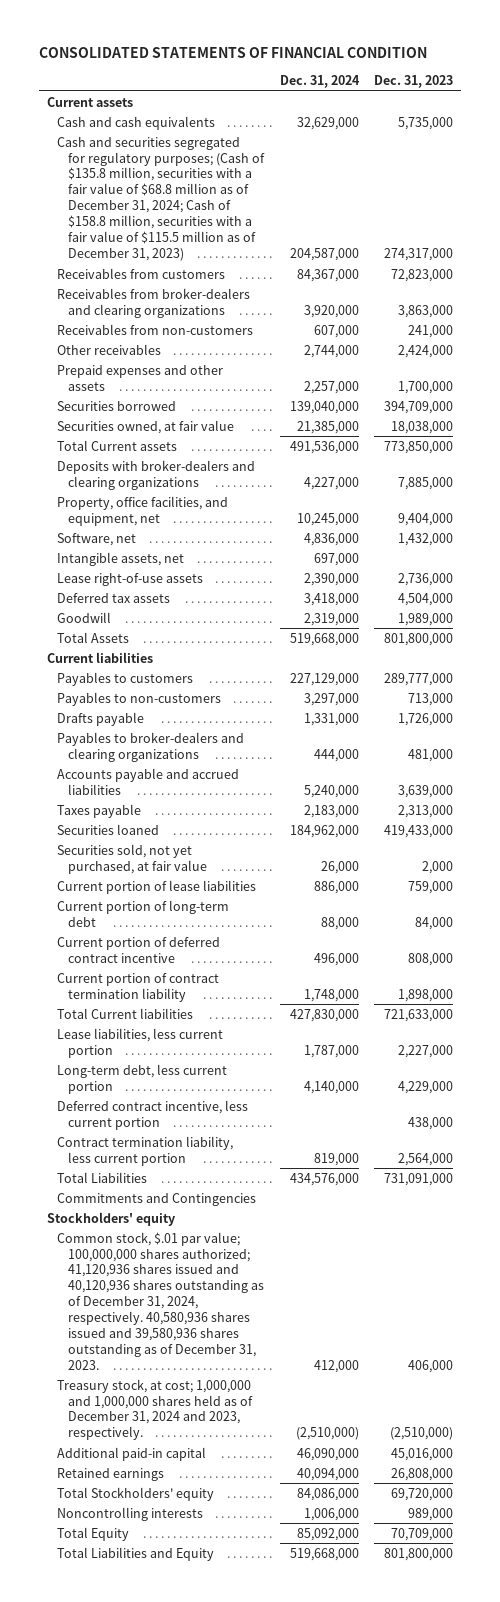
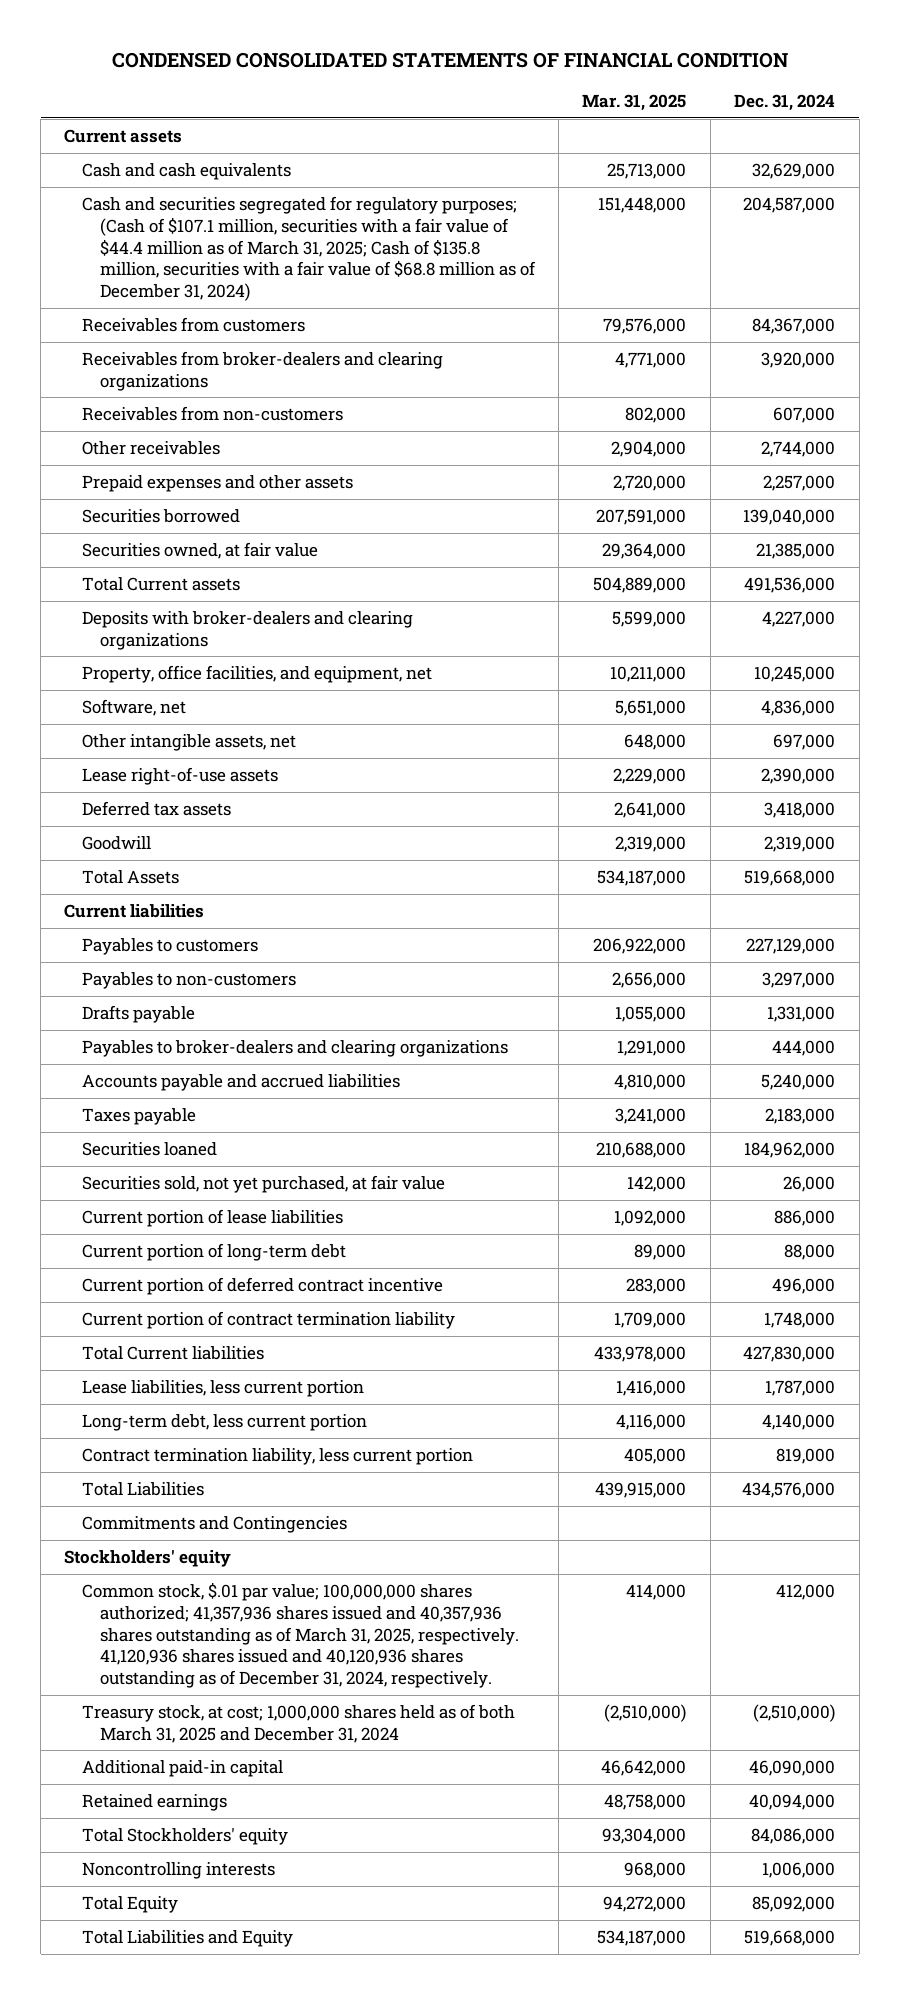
- CONSOLIDATED STATEMENTS OF FINANCIAL CONDITION
+ CONDENSED CONSOLIDATED STATEMENTS OF FINANCIAL CONDITION
- | Dec. 31, 2024 | Dec. 31, 2023
+ | Mar. 31, 2025 | Dec. 31, 2024
- Cash and securities segregated for regulatory purposes; (Cash of $135.8 million, securities with a fair value of $68.8 million as of December 31, 2024; Cash of $158.8 million, securities with a fair value of $115.5 million as of December 31, 2023) | 204,587,000 | 274,317,000
+ Cash and securities segregated for regulatory purposes; (Cash of $107.1 million, securities with a fair value of $44.4 million as of March 31, 2025; Cash of $135.8 million, securities with a fair value of $68.8 million as of December 31, 2024) | 151,448,000 | 204,587,000
- Intangible assets, net | 697,000 |
+ Other intangible assets, net | 648,000 | 697,000
- Deferred contract incentive, less current portion | | 438,000
- Common stock, $.01 par value; 100,000,000 shares authorized; 41,120,936 shares issued and 40,120,936 shares outstanding as of December 31, 2024, respectively. 40,580,936 shares issued and 39,580,936 shares outstanding as of December 31, 2023. | 412,000 | 406,000
- Treasury stock, at cost; 1,000,000 and 1,000,000 shares held as of December 31, 2024 and 2023, respectively. | (2,510,000) | (2,510,000)
+ Common stock, $.01 par value; 100,000,000 shares authorized; 41,357,936 shares issued and 40,357,936 shares outstanding as of March 31, 2025, respectively. 41,120,936 shares issued and 40,120,936 shares outstanding as of December 31, 2024, respectively. | 414,000 | 412,000
+ Treasury stock, at cost; 1,000,000 shares held as of both March 31, 2025 and December 31, 2024 | (2,510,000) | (2,510,000)

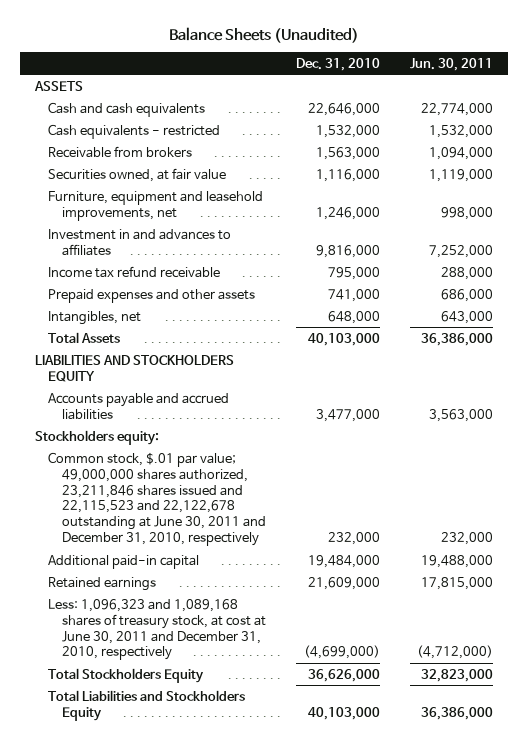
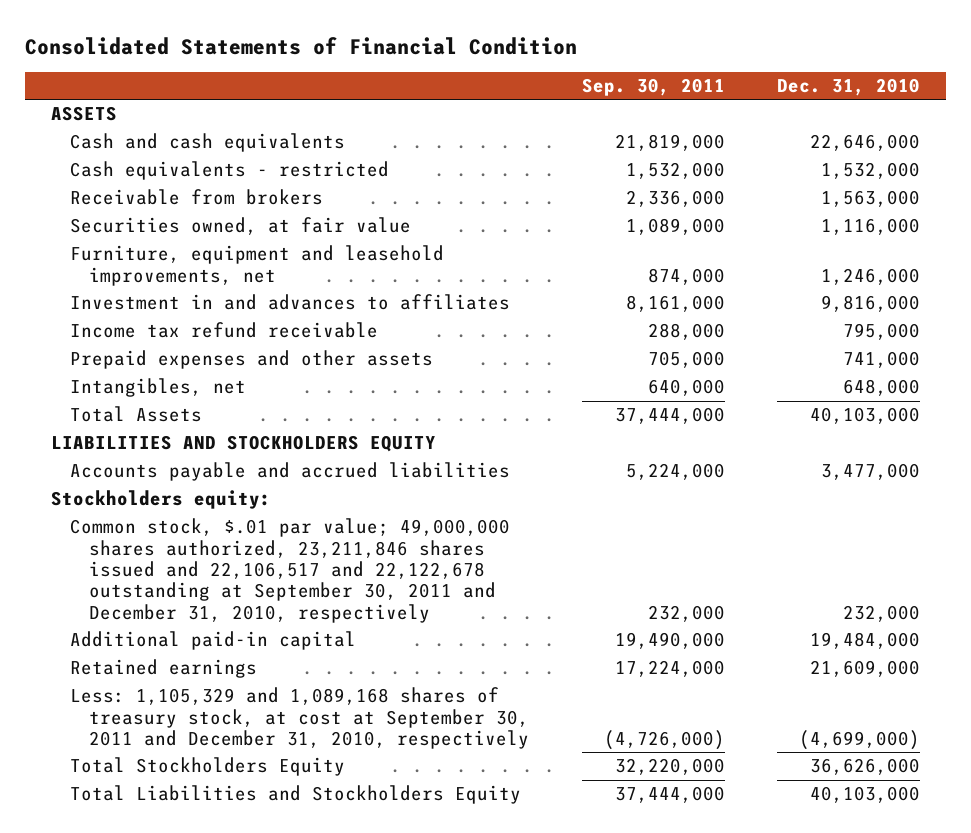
- Balance Sheets (Unaudited)
+ Consolidated Statements of Financial Condition
- | Dec. 31, 2010 | Jun. 30, 2011
+ | Sep. 30, 2011 | Dec. 31, 2010
- Common stock, $.01 par value; 49,000,000 shares authorized, 23,211,846 shares issued and 22,115,523 and 22,122,678 outstanding at June 30, 2011 and December 31, 2010, respectively | 232,000 | 232,000
+ Common stock, $.01 par value; 49,000,000 shares authorized, 23,211,846 shares issued and 22,106,517 and 22,122,678 outstanding at September 30, 2011 and December 31, 2010, respectively | 232,000 | 232,000
- Less: 1,096,323 and 1,089,168 shares of treasury stock, at cost at June 30, 2011 and December 31, 2010, respectively | (4,699,000) | (4,712,000)
+ Less: 1,105,329 and 1,089,168 shares of treasury stock, at cost at September 30, 2011 and December 31, 2010, respectively | (4,726,000) | (4,699,000)

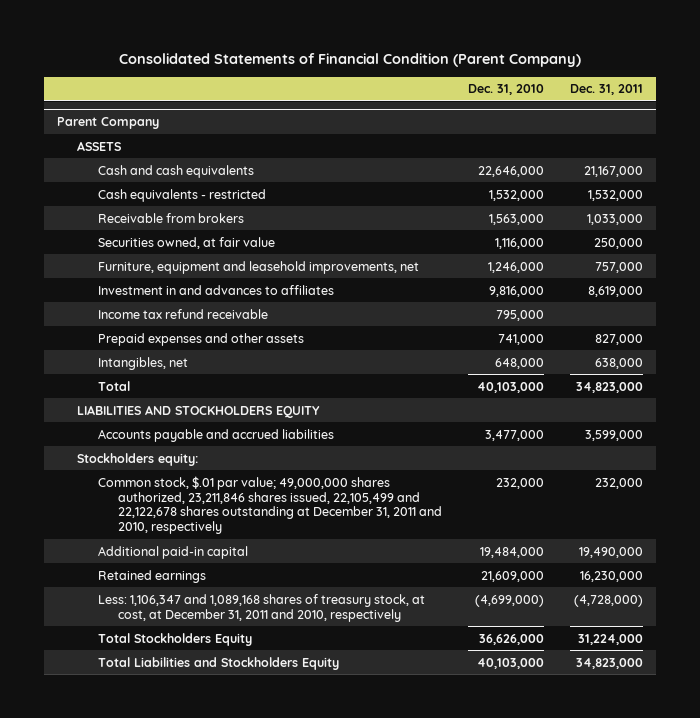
- Consolidated Statements of Financial Condition
+ Consolidated Statements of Financial Condition (Parent Company)
- | Sep. 30, 2011 | Dec. 31, 2010
+ | Dec. 31, 2010 | Dec. 31, 2011
+ Parent Company
- Total Assets | 37,444,000 | 40,103,000
+ Total | 40,103,000 | 34,823,000
- Common stock, $.01 par value; 49,000,000 shares authorized, 23,211,846 shares issued and 22,106,517 and 22,122,678 outstanding at September 30, 2011 and December 31, 2010, respectively | 232,000 | 232,000
+ Common stock, $.01 par value; 49,000,000 shares authorized, 23,211,846 shares issued, 22,105,499 and 22,122,678 shares outstanding at December 31, 2011 and 2010, respectively | 232,000 | 232,000
- Less: 1,105,329 and 1,089,168 shares of treasury stock, at cost at September 30, 2011 and December 31, 2010, respectively | (4,726,000) | (4,699,000)
+ Less: 1,106,347 and 1,089,168 shares of treasury stock, at cost, at December 31, 2011 and 2010, respectively | (4,699,000) | (4,728,000)

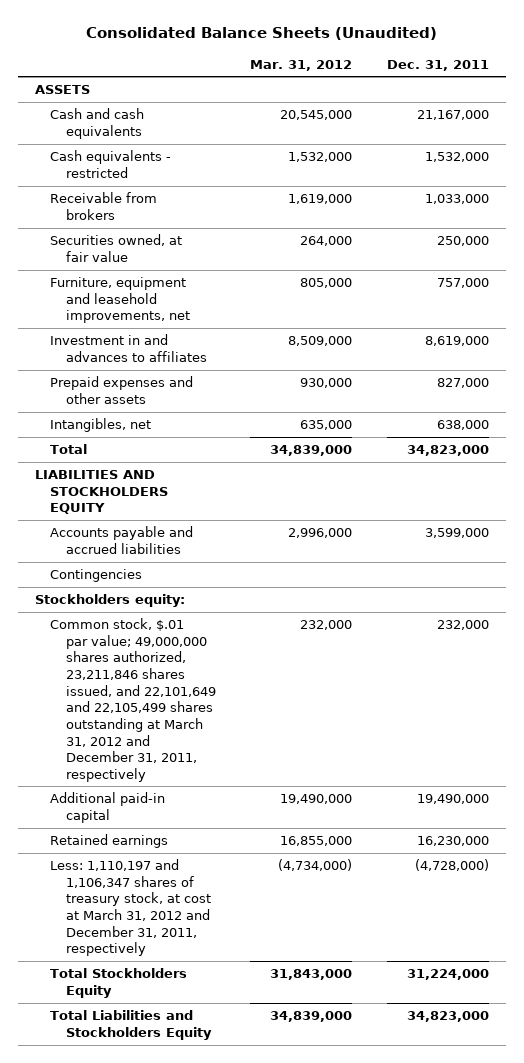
- Consolidated Statements of Financial Condition (Parent Company)
+ Consolidated Balance Sheets (Unaudited)
- | Dec. 31, 2010 | Dec. 31, 2011
+ | Mar. 31, 2012 | Dec. 31, 2011
- Parent Company
- Income tax refund receivable | 795,000 |
+ Contingencies
- Common stock, $.01 par value; 49,000,000 shares authorized, 23,211,846 shares issued, 22,105,499 and 22,122,678 shares outstanding at December 31, 2011 and 2010, respectively | 232,000 | 232,000
+ Common stock, $.01 par value; 49,000,000 shares authorized, 23,211,846 shares issued, and 22,101,649 and 22,105,499 shares outstanding at March 31, 2012 and December 31, 2011, respectively | 232,000 | 232,000
- Less: 1,106,347 and 1,089,168 shares of treasury stock, at cost, at December 31, 2011 and 2010, respectively | (4,699,000) | (4,728,000)
+ Less: 1,110,197 and 1,106,347 shares of treasury stock, at cost at March 31, 2012 and December 31, 2011, respectively | (4,734,000) | (4,728,000)

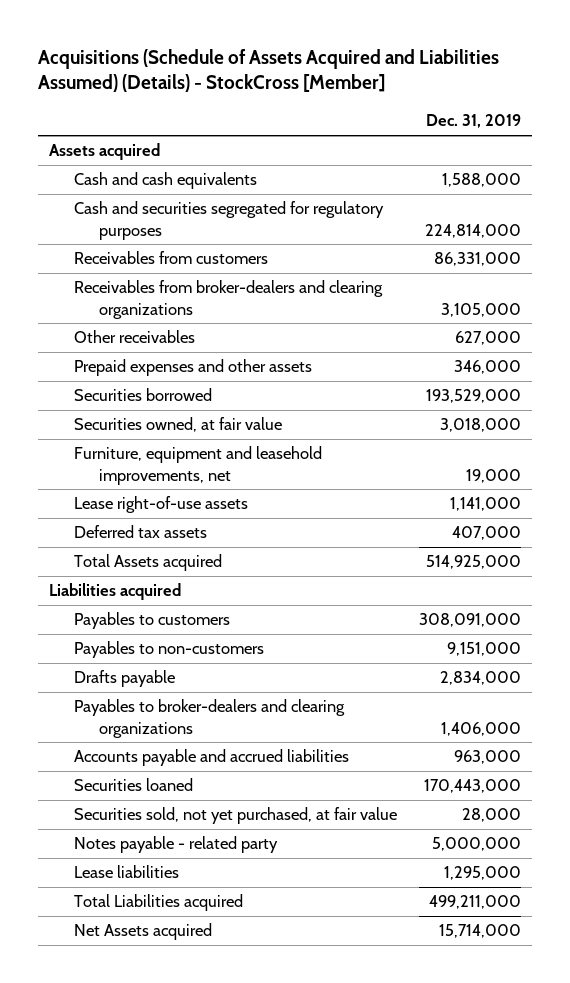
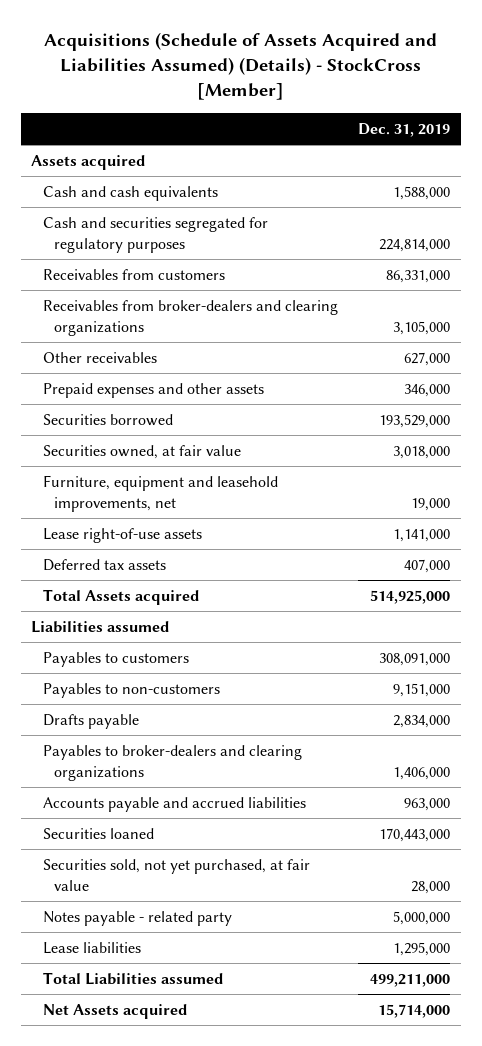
- Liabilities acquired
+ Liabilities assumed
- Total Liabilities acquired | 499,211,000
+ Total Liabilities assumed | 499,211,000

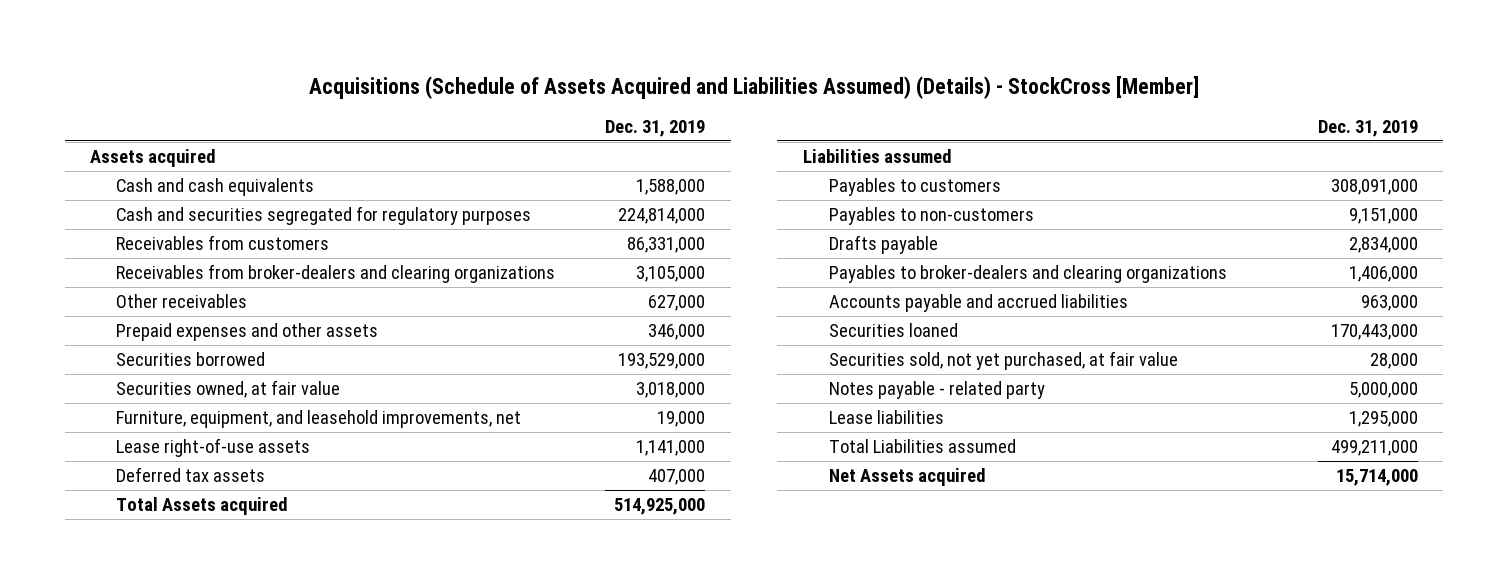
- Furniture, equipment and leasehold improvements, net | 19,000
+ Furniture, equipment, and leasehold improvements, net | 19,000

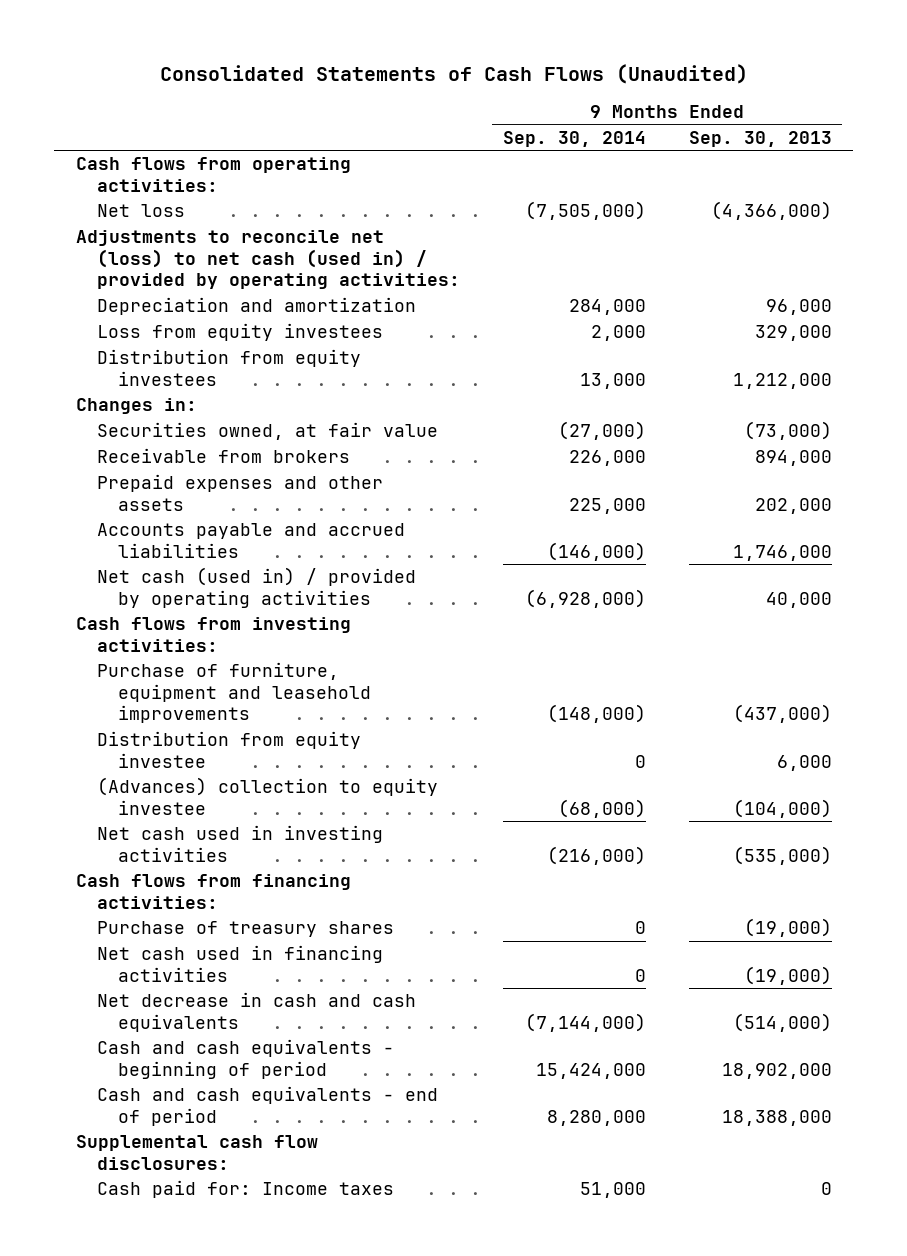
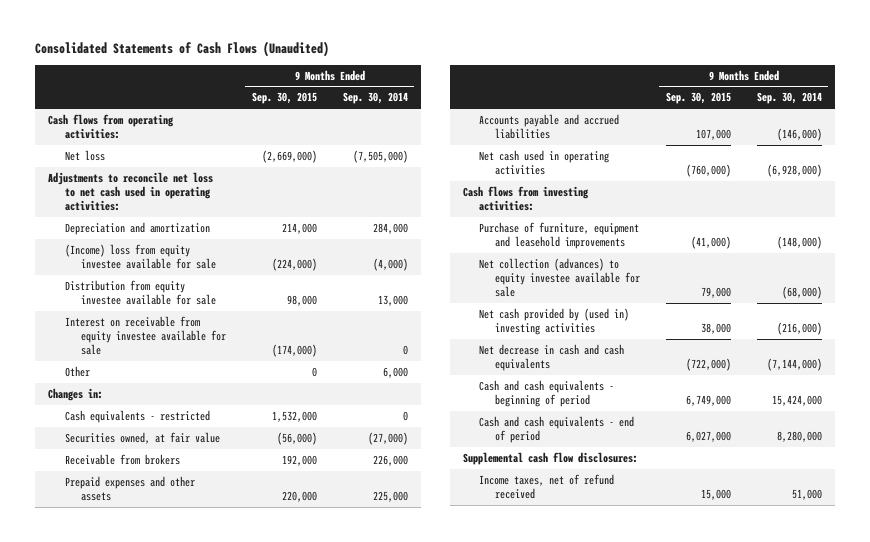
- | 9 Months Ended Sep. 30, 2014 | 9 Months Ended Sep. 30, 2013
+ | 9 Months Ended Sep. 30, 2015 | 9 Months Ended Sep. 30, 2014
- Adjustments to reconcile net (loss) to net cash (used in) / provided by operating activities:
+ Adjustments to reconcile net loss to net cash used in operating activities:
- Loss from equity investees | 2,000 | 329,000
- Distribution from equity investees | 13,000 | 1,212,000
+ (Income) loss from equity investee available for sale | (224,000) | (4,000)
+ Distribution from equity investee available for sale | 98,000 | 13,000
+ Interest on receivable from equity investee available for sale | (174,000) | 0
+ Other | 0 | 6,000
+ Cash equivalents - restricted | 1,532,000 | 0
- Net cash (used in) / provided by operating activities | (6,928,000) | 40,000
+ Net cash used in operating activities | (760,000) | (6,928,000)
- Distribution from equity investee | 0 | 6,000
- (Advances) collection to equity investee | (68,000) | (104,000)
- Net cash used in investing activities | (216,000) | (535,000)
- Cash flows from financing activities:
- Purchase of treasury shares | 0 | (19,000)
- Net cash used in financing activities | 0 | (19,000)
+ Net collection (advances) to equity investee available for sale | 79,000 | (68,000)
+ Net cash provided by (used in) investing activities | 38,000 | (216,000)
- Cash paid for: Income taxes | 51,000 | 0
+ Income taxes, net of refund received | 15,000 | 51,000

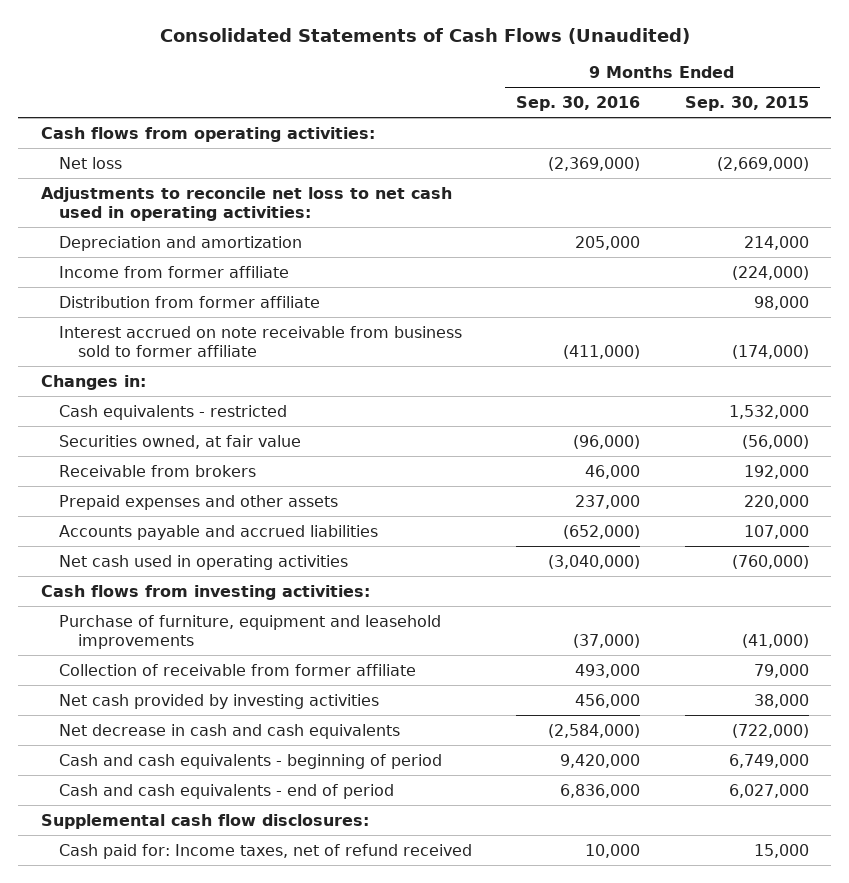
- | 9 Months Ended Sep. 30, 2015 | 9 Months Ended Sep. 30, 2014
+ | 9 Months Ended Sep. 30, 2016 | 9 Months Ended Sep. 30, 2015
- (Income) loss from equity investee available for sale | (224,000) | (4,000)
- Distribution from equity investee available for sale | 98,000 | 13,000
- Interest on receivable from equity investee available for sale | (174,000) | 0
- Other | 0 | 6,000
+ Income from former affiliate | | (224,000)
+ Distribution from former affiliate | | 98,000
+ Interest accrued on note receivable from business sold to former affiliate | (411,000) | (174,000)
- Net collection (advances) to equity investee available for sale | 79,000 | (68,000)
- Net cash provided by (used in) investing activities | 38,000 | (216,000)
+ Collection of receivable from former affiliate | 493,000 | 79,000
+ Net cash provided by investing activities | 456,000 | 38,000
- Income taxes, net of refund received | 15,000 | 51,000
+ Cash paid for: Income taxes, net of refund received | 10,000 | 15,000

